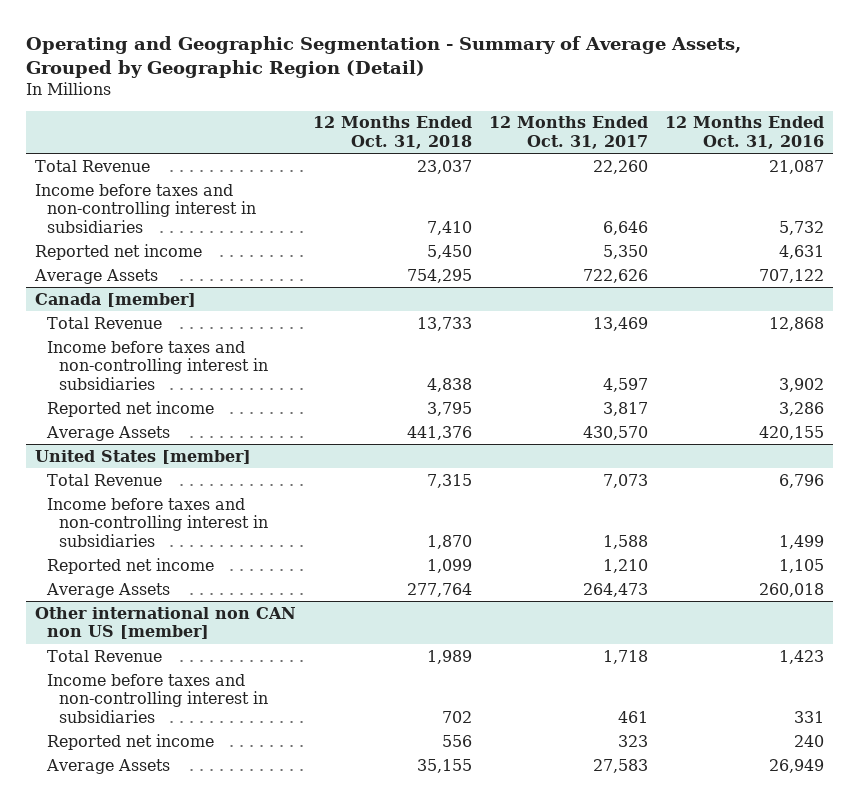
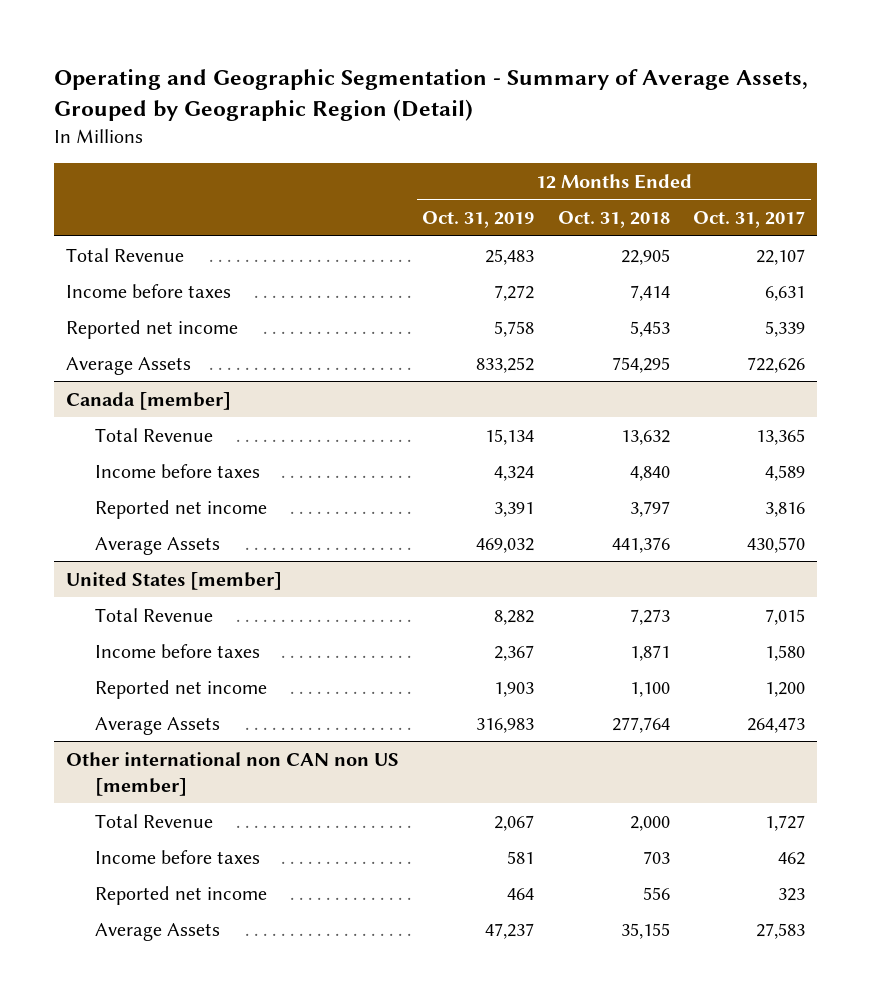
- | 12 Months Ended Oct. 31, 2018 | 12 Months Ended Oct. 31, 2017 | 12 Months Ended Oct. 31, 2016
+ | 12 Months Ended Oct. 31, 2019 | 12 Months Ended Oct. 31, 2018 | 12 Months Ended Oct. 31, 2017
- Total Revenue | 23,037 | 22,260 | 21,087
- Income before taxes and non-controlling interest in subsidiaries | 7,410 | 6,646 | 5,732
- Reported net income | 5,450 | 5,350 | 4,631
+ Total Revenue | 25,483 | 22,905 | 22,107
+ Income before taxes | 7,272 | 7,414 | 6,631
+ Reported net income | 5,758 | 5,453 | 5,339
@ Canada [member]
- Total Revenue | 13,733 | 13,469 | 12,868
- Income before taxes and non-controlling interest in subsidiaries | 4,838 | 4,597 | 3,902
- Reported net income | 3,795 | 3,817 | 3,286
+ Total Revenue | 15,134 | 13,632 | 13,365
+ Income before taxes | 4,324 | 4,840 | 4,589
+ Reported net income | 3,391 | 3,797 | 3,816
@ United States [member]
- Total Revenue | 7,315 | 7,073 | 6,796
- Income before taxes and non-controlling interest in subsidiaries | 1,870 | 1,588 | 1,499
- Reported net income | 1,099 | 1,210 | 1,105
+ Total Revenue | 8,282 | 7,273 | 7,015
+ Income before taxes | 2,367 | 1,871 | 1,580
+ Reported net income | 1,903 | 1,100 | 1,200
@ Other international non CAN non US [member]
- Total Revenue | 1,989 | 1,718 | 1,423
- Income before taxes and non-controlling interest in subsidiaries | 702 | 461 | 331
+ Total Revenue | 2,067 | 2,000 | 1,727
+ Income before taxes | 581 | 703 | 462

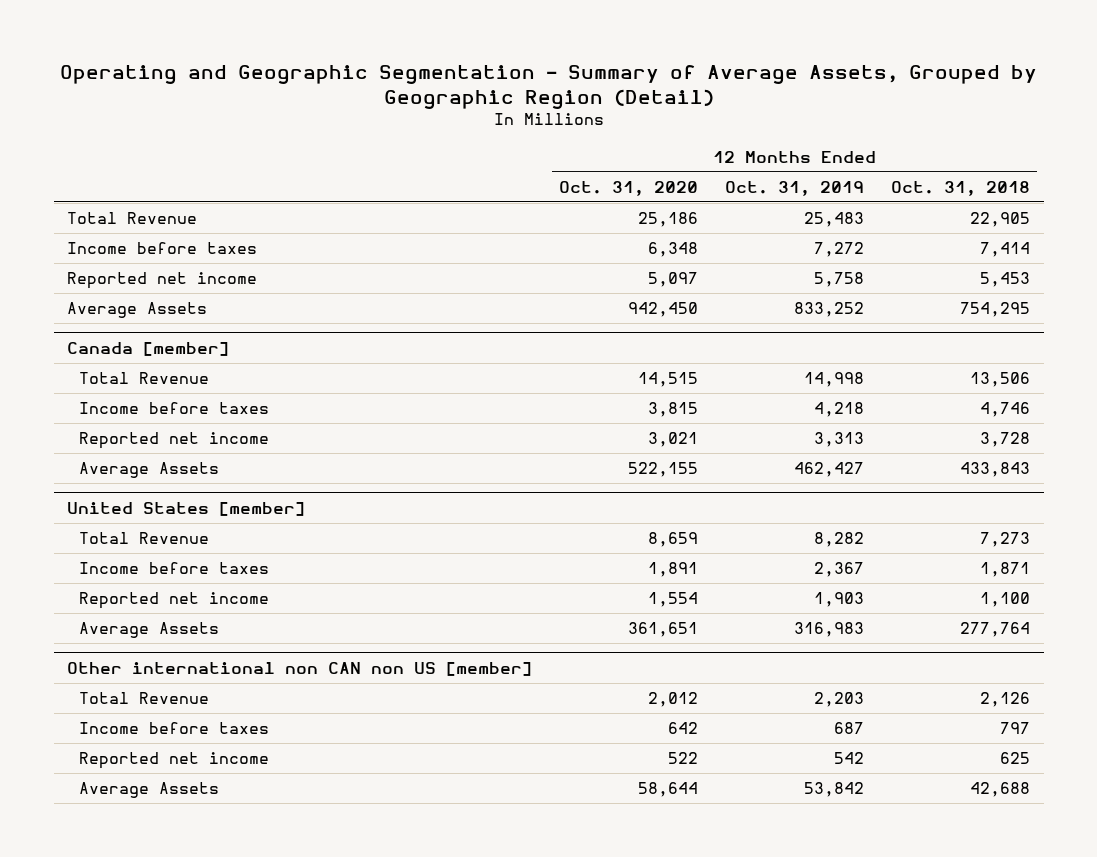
- | 12 Months Ended Oct. 31, 2019 | 12 Months Ended Oct. 31, 2018 | 12 Months Ended Oct. 31, 2017
+ | 12 Months Ended Oct. 31, 2020 | 12 Months Ended Oct. 31, 2019 | 12 Months Ended Oct. 31, 2018
@ Canada [member]
- Total Revenue | 15,134 | 13,632 | 13,365
- Income before taxes | 4,324 | 4,840 | 4,589
- Reported net income | 3,391 | 3,797 | 3,816
- Average Assets | 469,032 | 441,376 | 430,570
+ Total Revenue | 14,515 | 14,998 | 13,506
+ Income before taxes | 3,815 | 4,218 | 4,746
+ Reported net income | 3,021 | 3,313 | 3,728
+ Average Assets | 522,155 | 462,427 | 433,843
@ Other international non CAN non US [member]
- Total Revenue | 2,067 | 2,000 | 1,727
- Income before taxes | 581 | 703 | 462
- Reported net income | 464 | 556 | 323
- Average Assets | 47,237 | 35,155 | 27,583
+ Total Revenue | 2,012 | 2,203 | 2,126
+ Income before taxes | 642 | 687 | 797
+ Reported net income | 522 | 542 | 625
+ Average Assets | 58,644 | 53,842 | 42,688

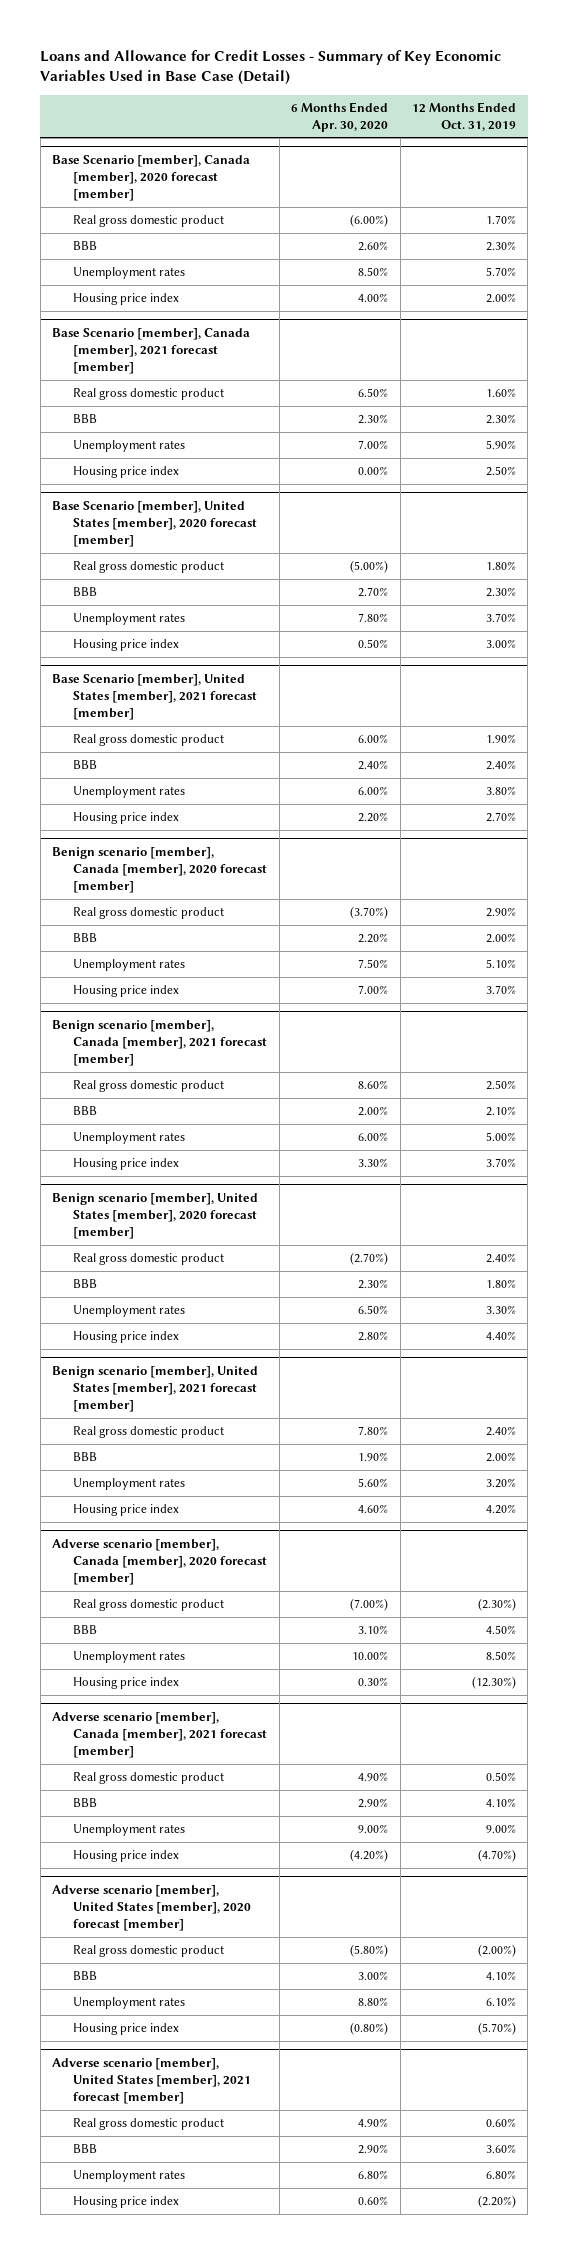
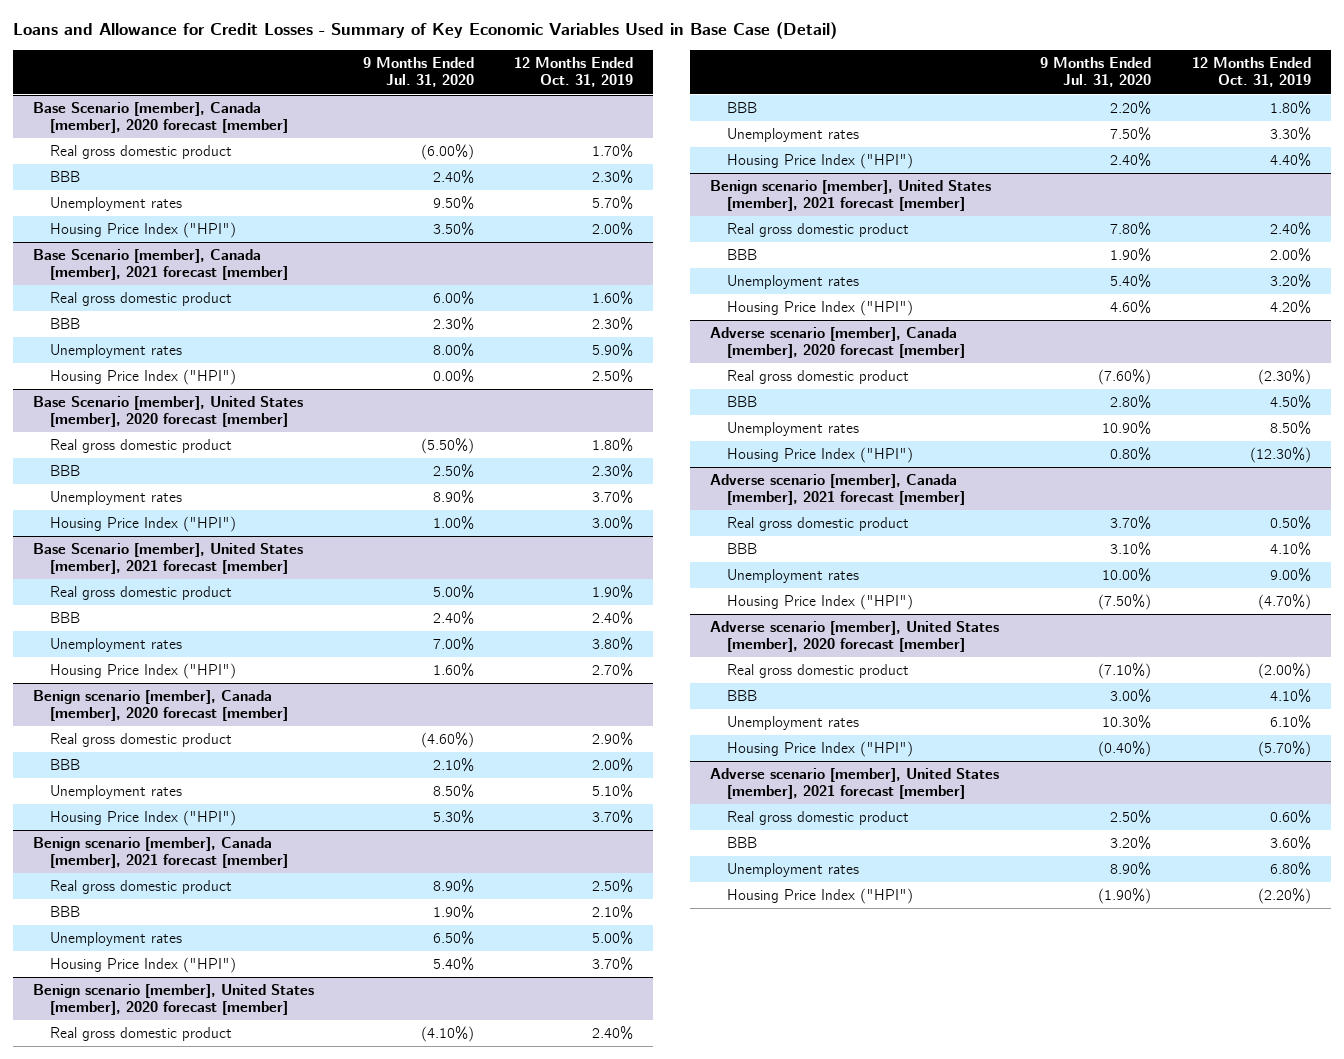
- | 6 Months Ended Apr. 30, 2020 | 12 Months Ended Oct. 31, 2019
+ | 9 Months Ended Jul. 31, 2020 | 12 Months Ended Oct. 31, 2019
@ Base Scenario [member], Canada [member], 2020 forecast [member]
- Housing price index | 4.00% | 2.00%
+ Housing Price Index ("HPI") | 3.50% | 2.00%
@ Base Scenario [member], Canada [member], 2021 forecast [member]
- Housing price index | 0.00% | 2.50%
+ Housing Price Index ("HPI") | 0.00% | 2.50%
@ Base Scenario [member], United States [member], 2020 forecast [member]
- Housing price index | 0.50% | 3.00%
+ Housing Price Index ("HPI") | 1.00% | 3.00%
@ Base Scenario [member], United States [member], 2021 forecast [member]
- Housing price index | 2.20% | 2.70%
+ Housing Price Index ("HPI") | 1.60% | 2.70%
@ Benign scenario [member], Canada [member], 2020 forecast [member]
- Housing price index | 7.00% | 3.70%
+ Housing Price Index ("HPI") | 5.30% | 3.70%
@ Benign scenario [member], Canada [member], 2021 forecast [member]
- Housing price index | 3.30% | 3.70%
+ Housing Price Index ("HPI") | 5.40% | 3.70%
@ Benign scenario [member], United States [member], 2020 forecast [member]
- Housing price index | 2.80% | 4.40%
+ Housing Price Index ("HPI") | 2.40% | 4.40%
@ Benign scenario [member], United States [member], 2021 forecast [member]
- Housing price index | 4.60% | 4.20%
+ Housing Price Index ("HPI") | 4.60% | 4.20%
@ Adverse scenario [member], Canada [member], 2020 forecast [member]
- Housing price index | 0.30% | (12.30%)
+ Housing Price Index ("HPI") | 0.80% | (12.30%)
@ Adverse scenario [member], Canada [member], 2021 forecast [member]
- Housing price index | (4.20%) | (4.70%)
+ Housing Price Index ("HPI") | (7.50%) | (4.70%)
@ Adverse scenario [member], United States [member], 2020 forecast [member]
- Housing price index | (0.80%) | (5.70%)
+ Housing Price Index ("HPI") | (0.40%) | (5.70%)
@ Adverse scenario [member], United States [member], 2021 forecast [member]
- Housing price index | 0.60% | (2.20%)
+ Housing Price Index ("HPI") | (1.90%) | (2.20%)

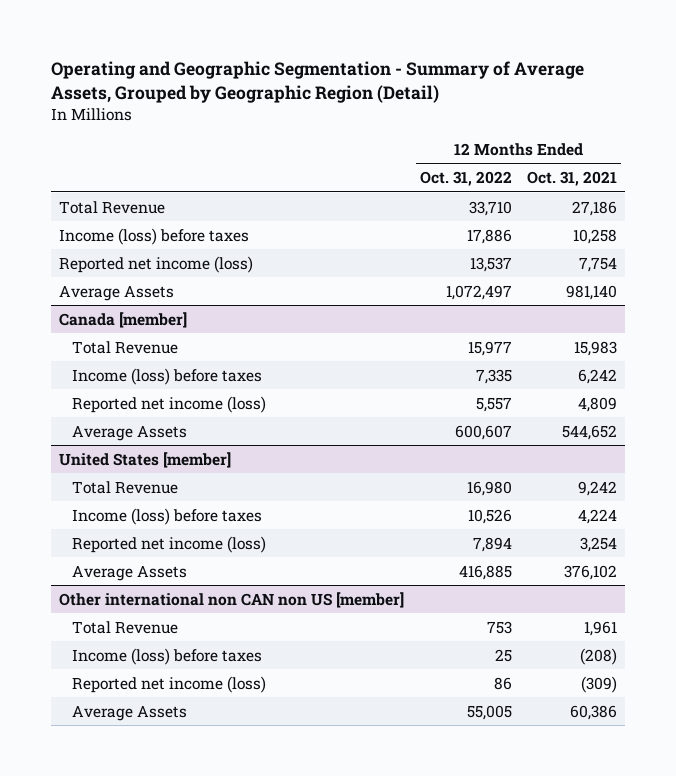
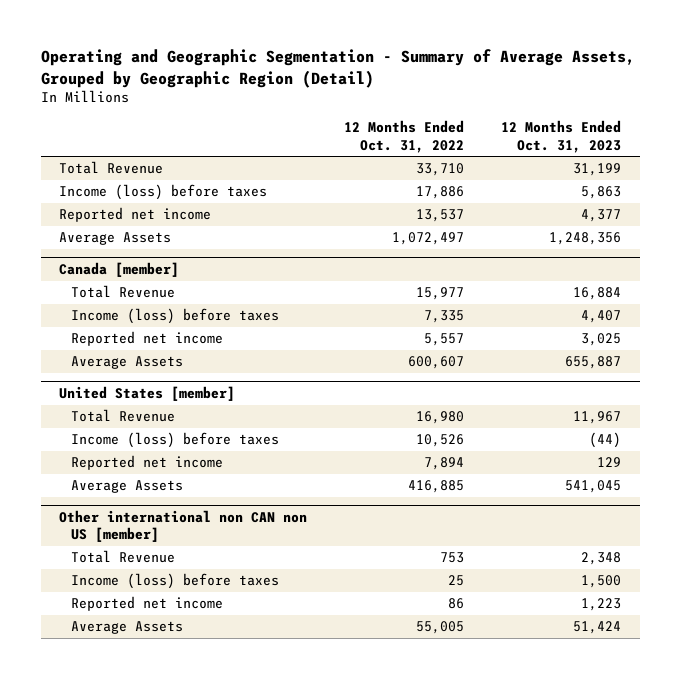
- | 12 Months Ended Oct. 31, 2022 | 12 Months Ended Oct. 31, 2021
+ | 12 Months Ended Oct. 31, 2022 | 12 Months Ended Oct. 31, 2023
- Reported net income (loss) | 13,537 | 7,754
+ Reported net income | 13,537 | 4,377
@ Canada [member]
- Reported net income (loss) | 5,557 | 4,809
+ Reported net income | 5,557 | 3,025
@ United States [member]
- Reported net income (loss) | 7,894 | 3,254
+ Reported net income | 7,894 | 129
@ Other international non CAN non US [member]
- Reported net income (loss) | 86 | (309)
+ Reported net income | 86 | 1,223

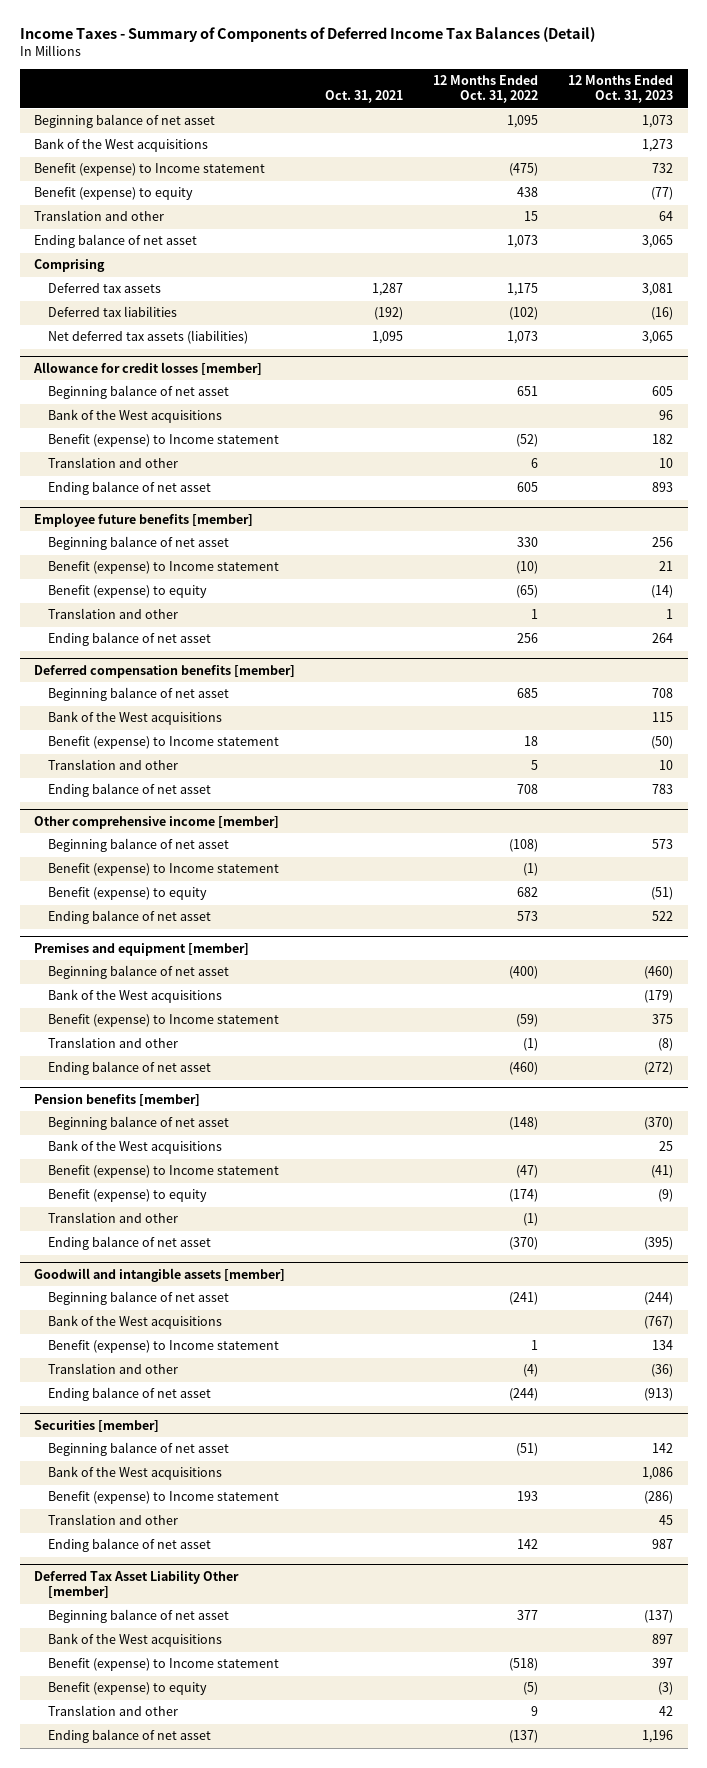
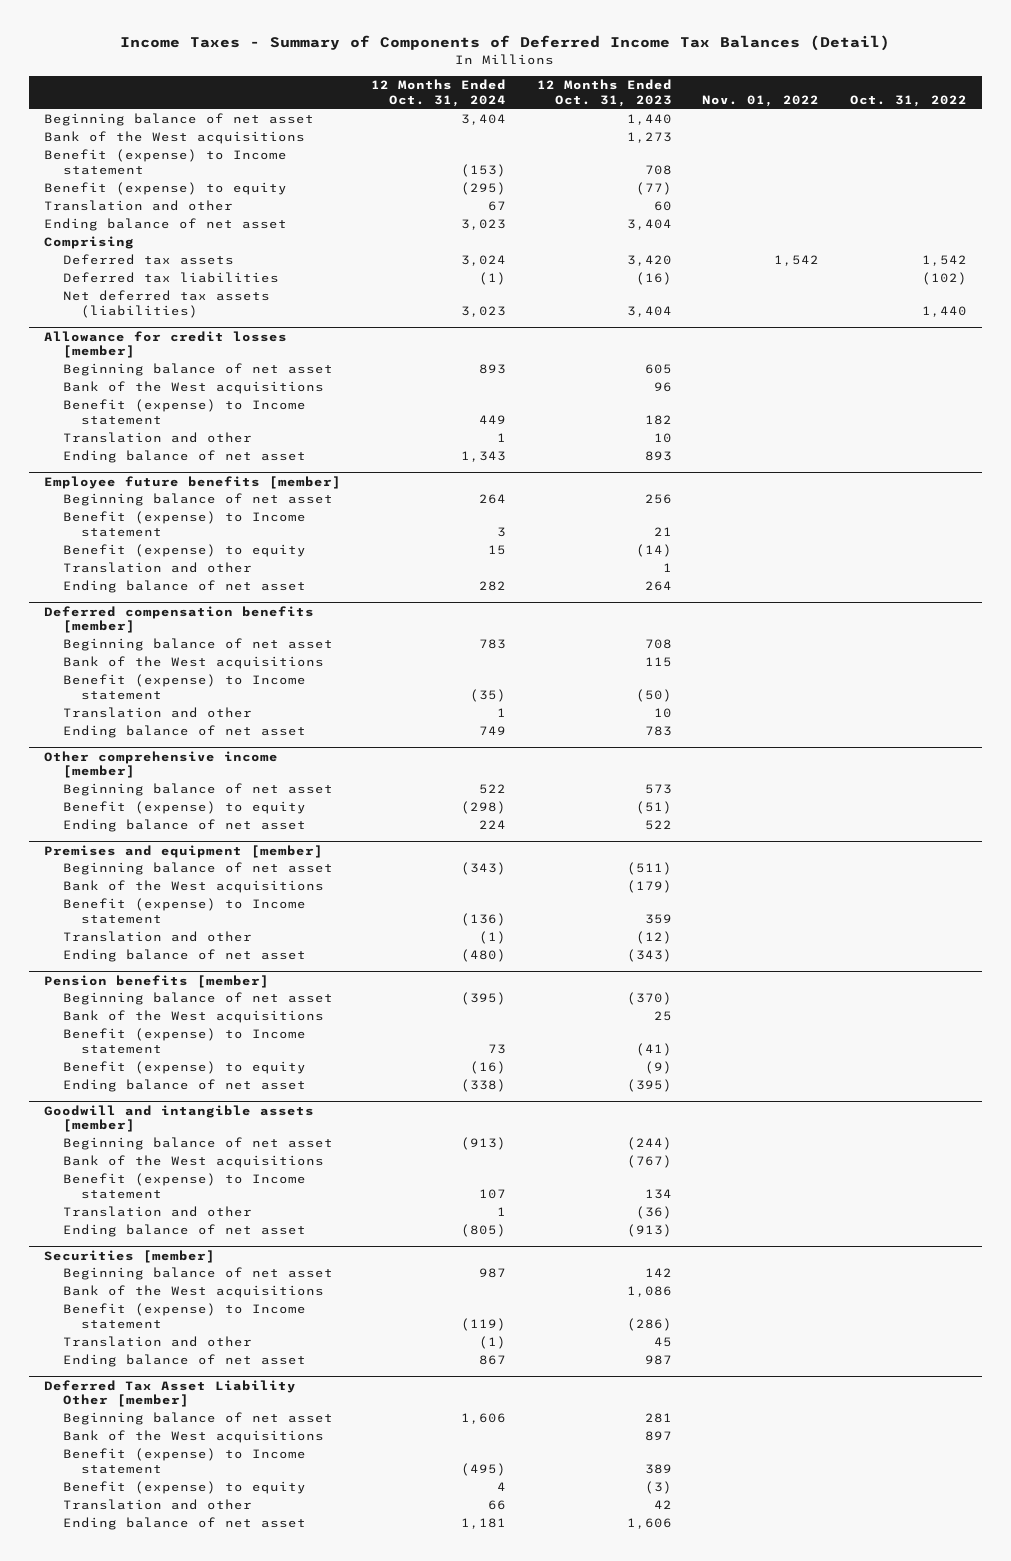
- | Oct. 31, 2021 | 12 Months Ended Oct. 31, 2022 | 12 Months Ended Oct. 31, 2023
+ | 12 Months Ended Oct. 31, 2024 | 12 Months Ended Oct. 31, 2023 | Nov. 01, 2022 | Oct. 31, 2022
- Beginning balance of net asset | | 1,095 | 1,073
+ Beginning balance of net asset | 3,404 | 1,440 | |
- Benefit (expense) to Income statement | | (475) | 732
+ Benefit (expense) to Income statement | (153) | 708 | |
- Translation and other | | 15 | 64
- Ending balance of net asset | | 1,073 | 3,065
+ Translation and other | 67 | 60 | |
+ Ending balance of net asset | 3,023 | 3,404 | |
- Deferred tax assets | 1,287 | 1,175 | 3,081
+ Deferred tax assets | 3,024 | 3,420 | 1,542 | 1,542
- Net deferred tax assets (liabilities) | 1,095 | 1,073 | 3,065
+ Net deferred tax assets (liabilities) | 3,023 | 3,404 | | 1,440
@ Other comprehensive income [member]
- Benefit (expense) to Income statement | | (1) |
@ Premises and equipment [member]
- Beginning balance of net asset | | (400) | (460)
+ Beginning balance of net asset | (343) | (511) | |
- Benefit (expense) to Income statement | | (59) | 375
- Translation and other | | (1) | (8)
- Ending balance of net asset | | (460) | (272)
+ Benefit (expense) to Income statement | (136) | 359 | |
+ Translation and other | (1) | (12) | |
+ Ending balance of net asset | (480) | (343) | |
@ Pension benefits [member]
- Translation and other | | (1) |
@ Deferred Tax Asset Liability Other [member]
- Beginning balance of net asset | | 377 | (137)
+ Beginning balance of net asset | 1,606 | 281 | |
- Benefit (expense) to Income statement | | (518) | 397
+ Benefit (expense) to Income statement | (495) | 389 | |
- Ending balance of net asset | | (137) | 1,196
+ Ending balance of net asset | 1,181 | 1,606 | |

